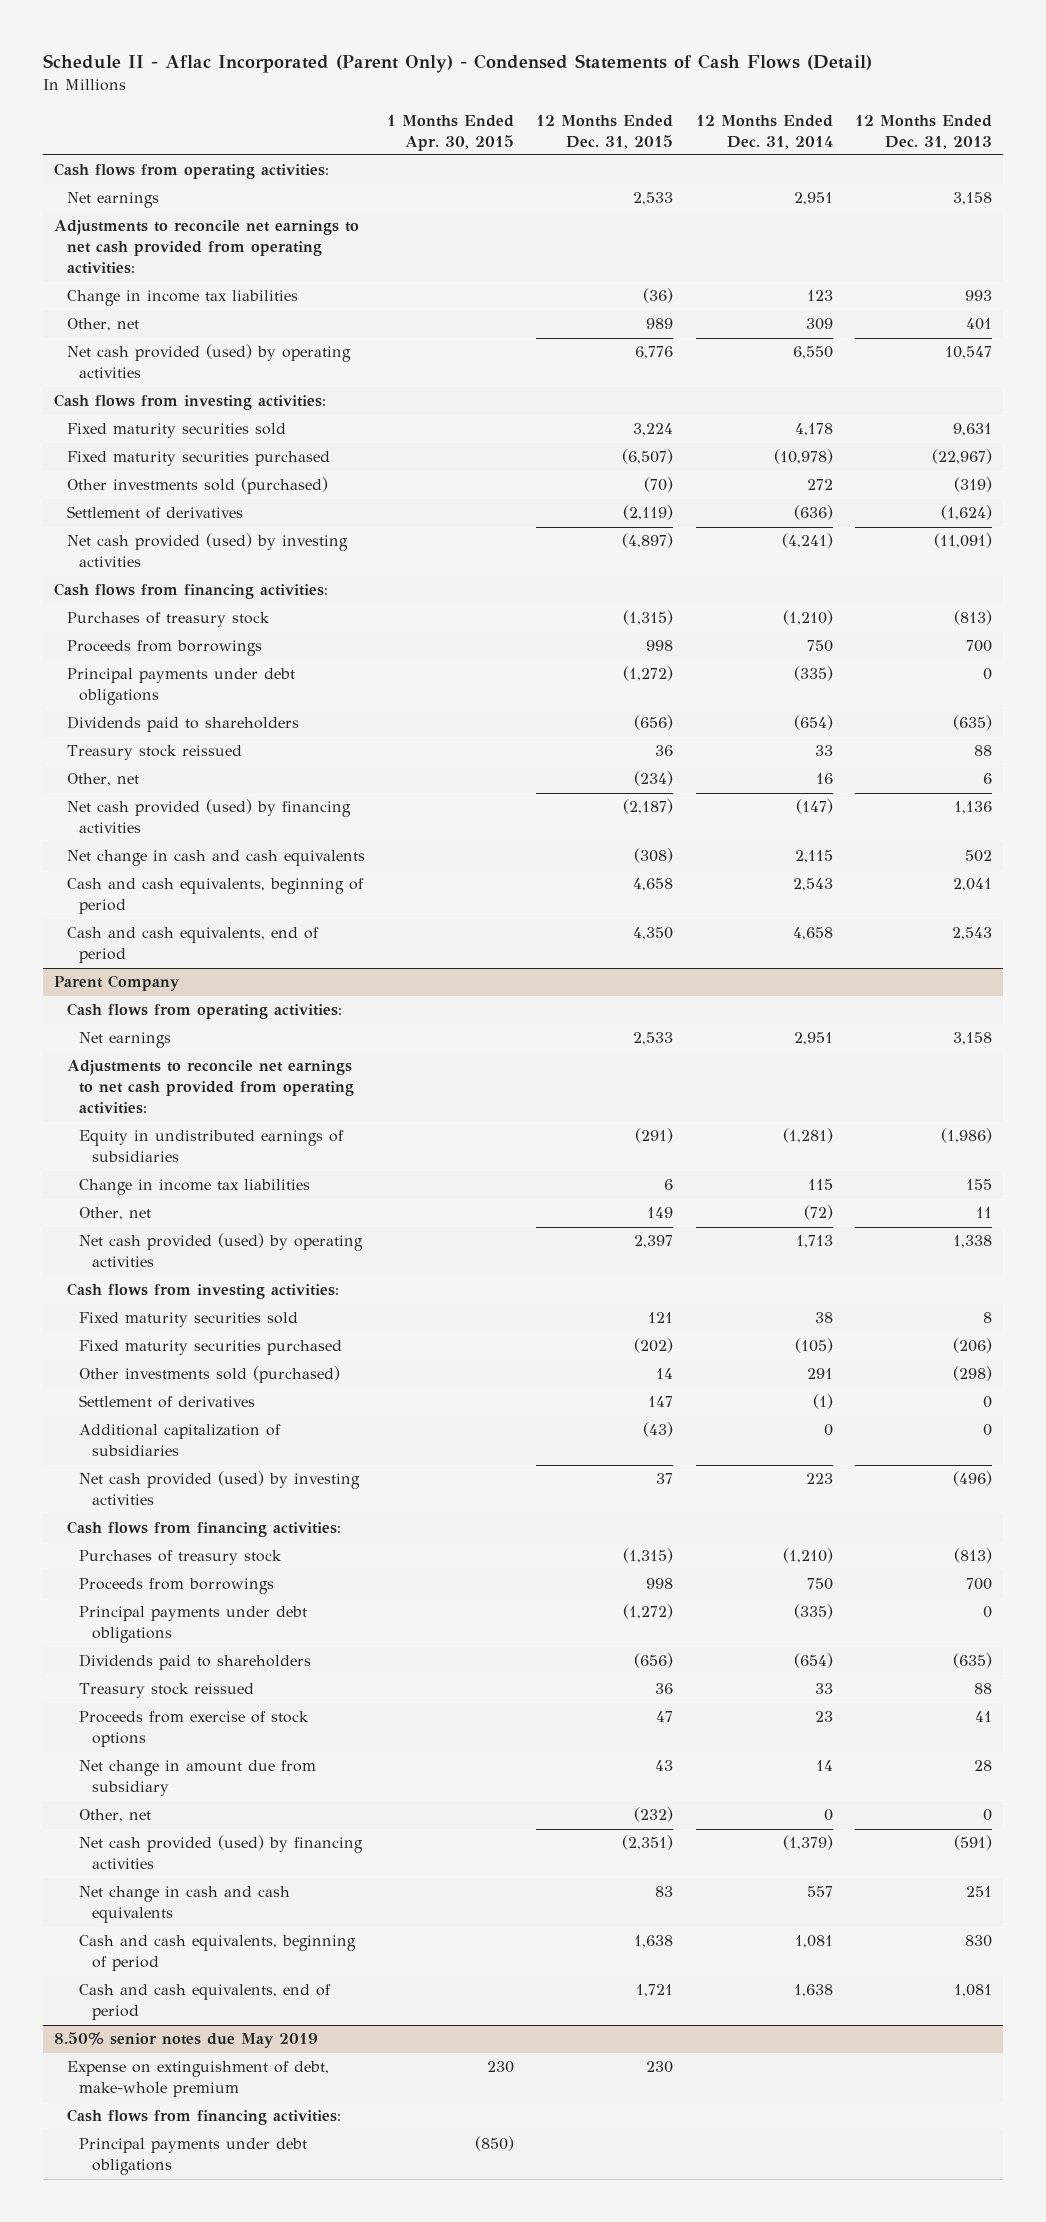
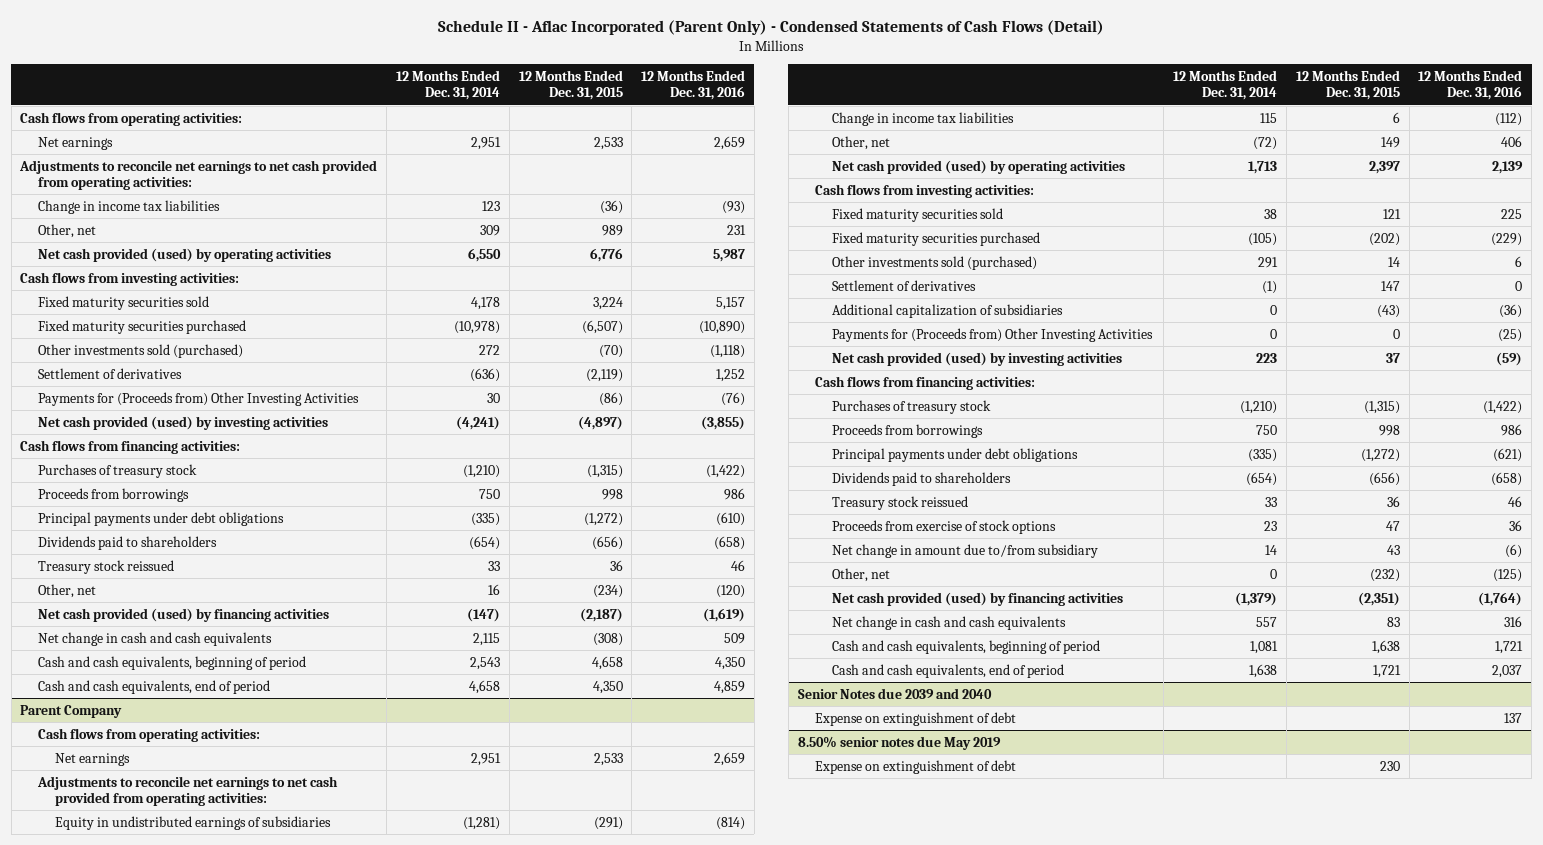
- | 1 Months Ended Apr. 30, 2015 | 12 Months Ended Dec. 31, 2015 | 12 Months Ended Dec. 31, 2014 | 12 Months Ended Dec. 31, 2013
+ | 12 Months Ended Dec. 31, 2014 | 12 Months Ended Dec. 31, 2015 | 12 Months Ended Dec. 31, 2016
+ Payments for (Proceeds from) Other Investing Activities | 30 | (86) | (76)
@ Parent Company
+ Payments for (Proceeds from) Other Investing Activities | 0 | 0 | (25)
- Net change in amount due from subsidiary | | 43 | 14 | 28
+ Net change in amount due to/from subsidiary | 14 | 43 | (6)
+ Senior Notes due 2039 and 2040
+ Expense on extinguishment of debt | | | 137
@ 8.50% senior notes due May 2019
- Expense on extinguishment of debt, make-whole premium | 230 | 230 | |
- Cash flows from financing activities:
- Principal payments under debt obligations | (850) | | |
+ Expense on extinguishment of debt | | 230 |

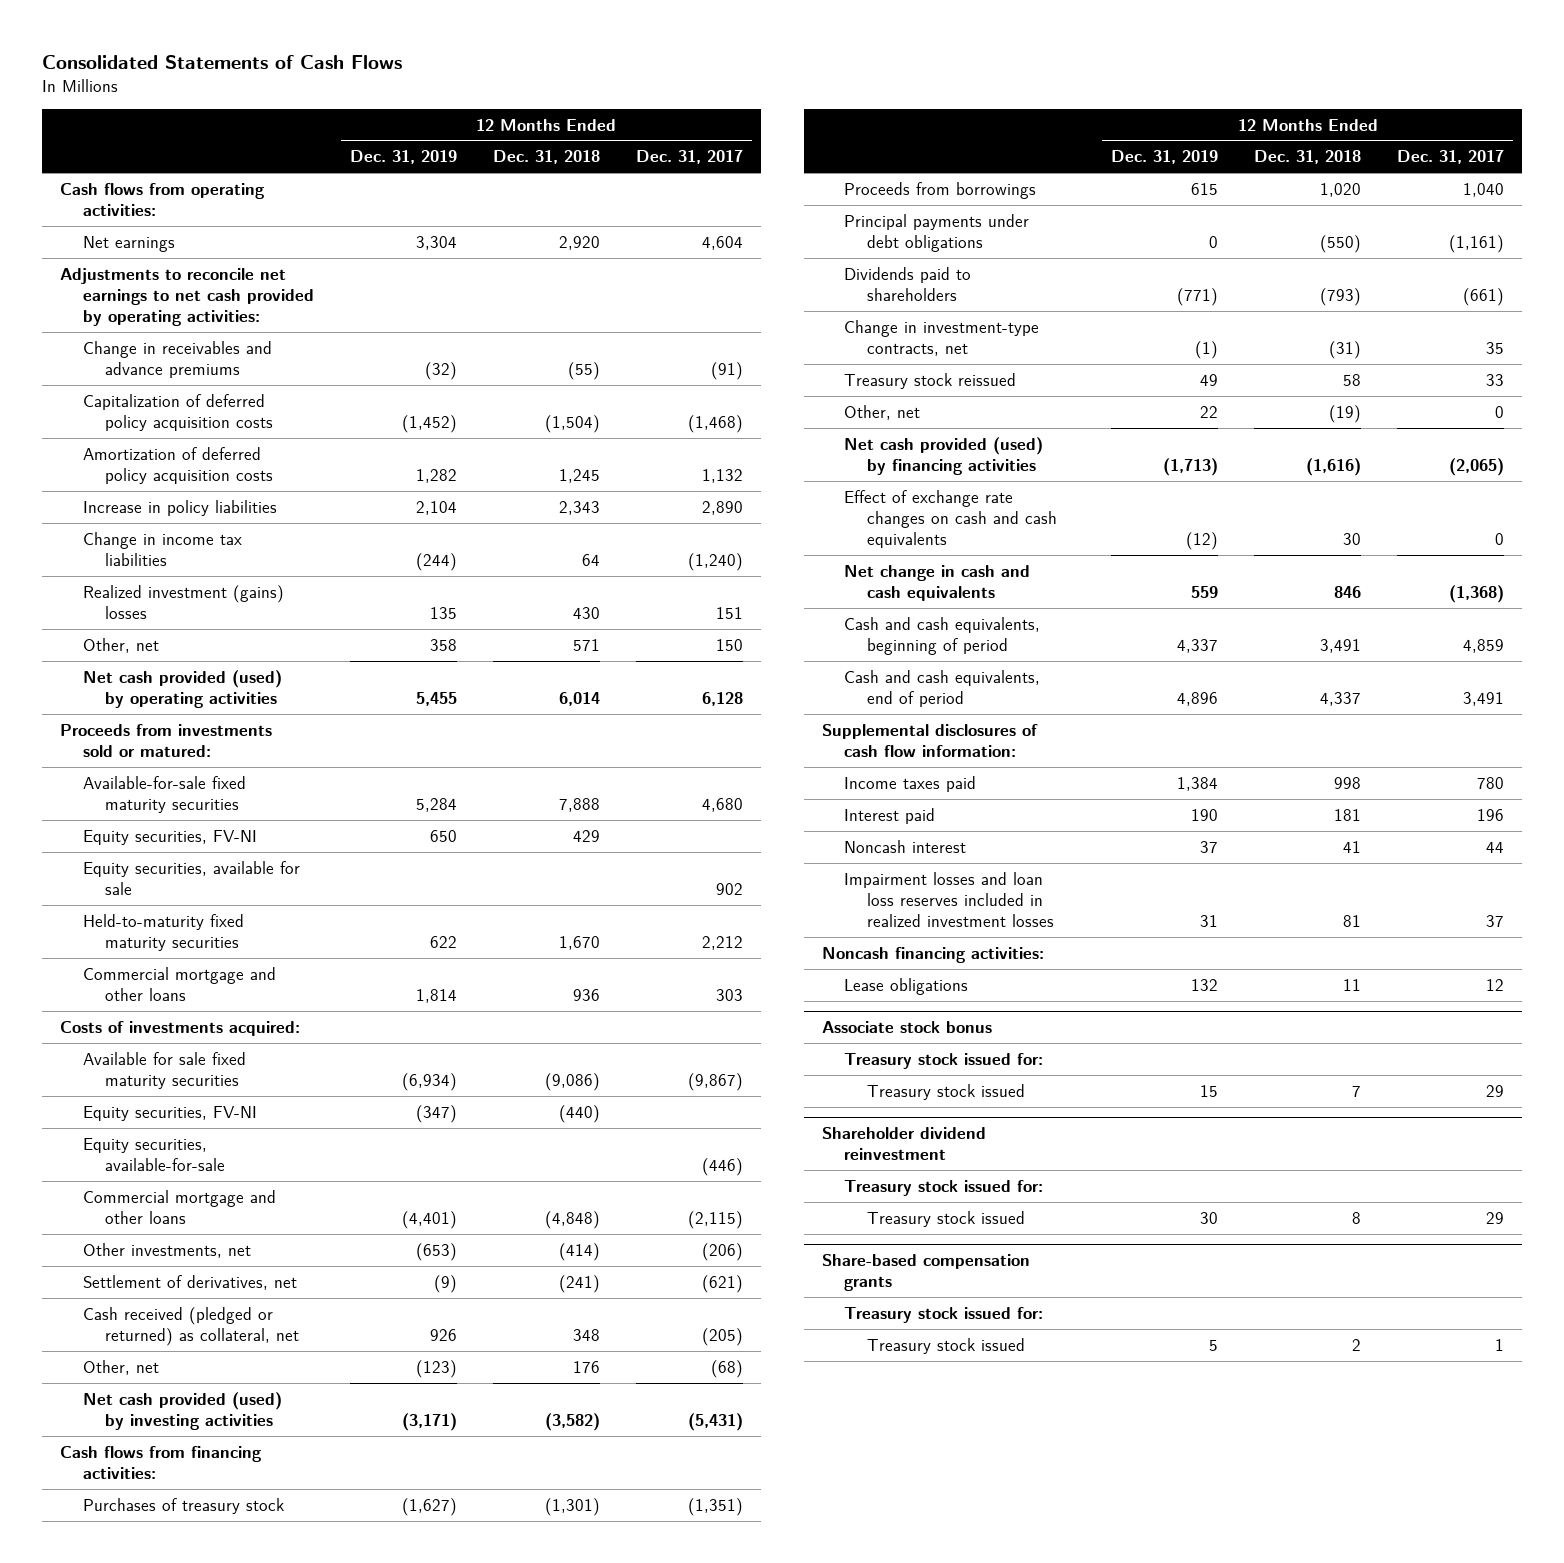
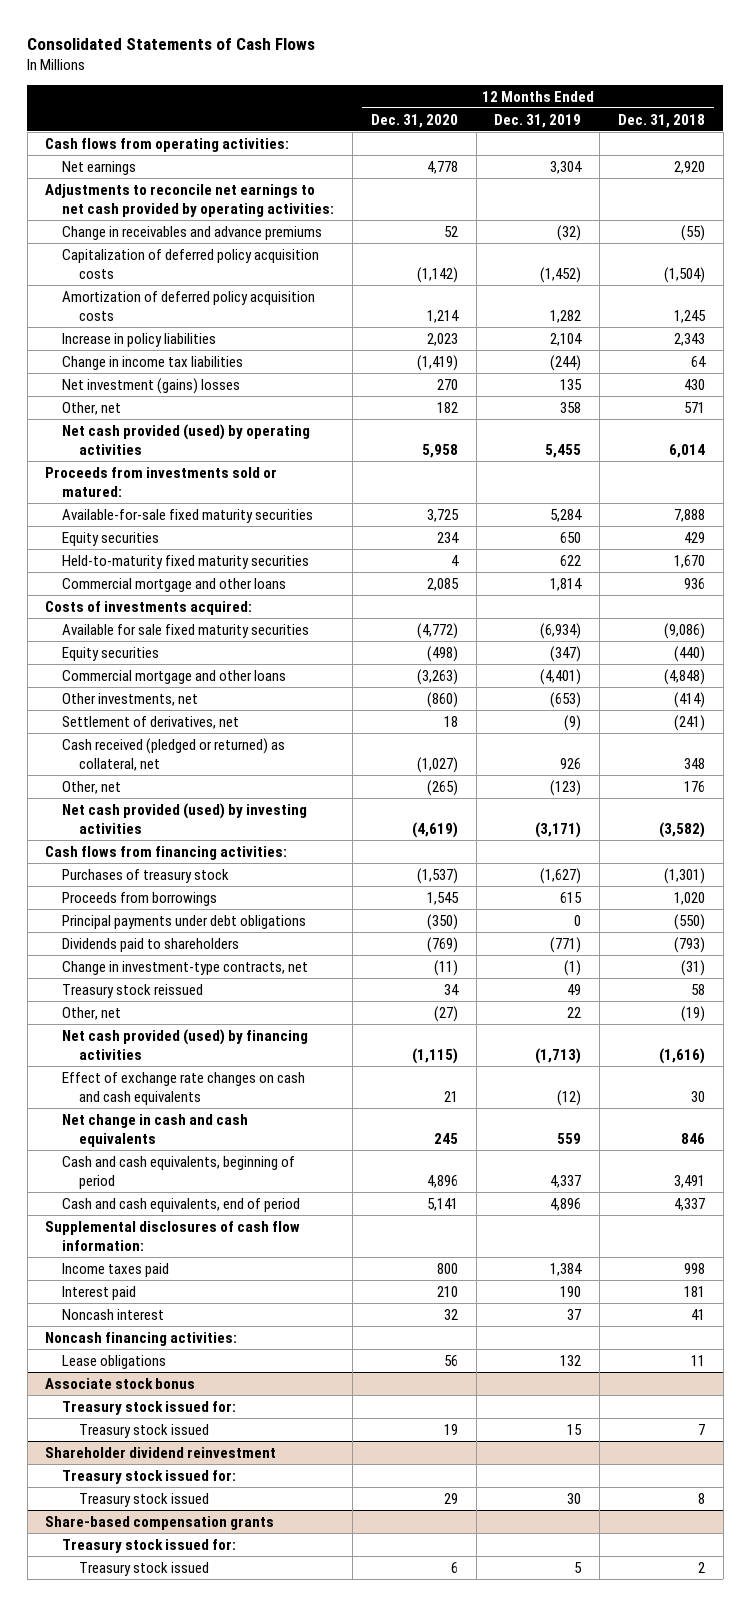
- | 12 Months Ended Dec. 31, 2019 | 12 Months Ended Dec. 31, 2018 | 12 Months Ended Dec. 31, 2017
+ | 12 Months Ended Dec. 31, 2020 | 12 Months Ended Dec. 31, 2019 | 12 Months Ended Dec. 31, 2018
- Realized investment (gains) losses | 135 | 430 | 151
+ Net investment (gains) losses | 270 | 135 | 430
- Equity securities, FV-NI | 650 | 429 |
- Equity securities, available for sale | | | 902
+ Equity securities | 234 | 650 | 429
- Equity securities, FV-NI | (347) | (440) |
- Equity securities, available-for-sale | | | (446)
+ Equity securities | (498) | (347) | (440)
- Impairment losses and loan loss reserves included in realized investment losses | 31 | 81 | 37

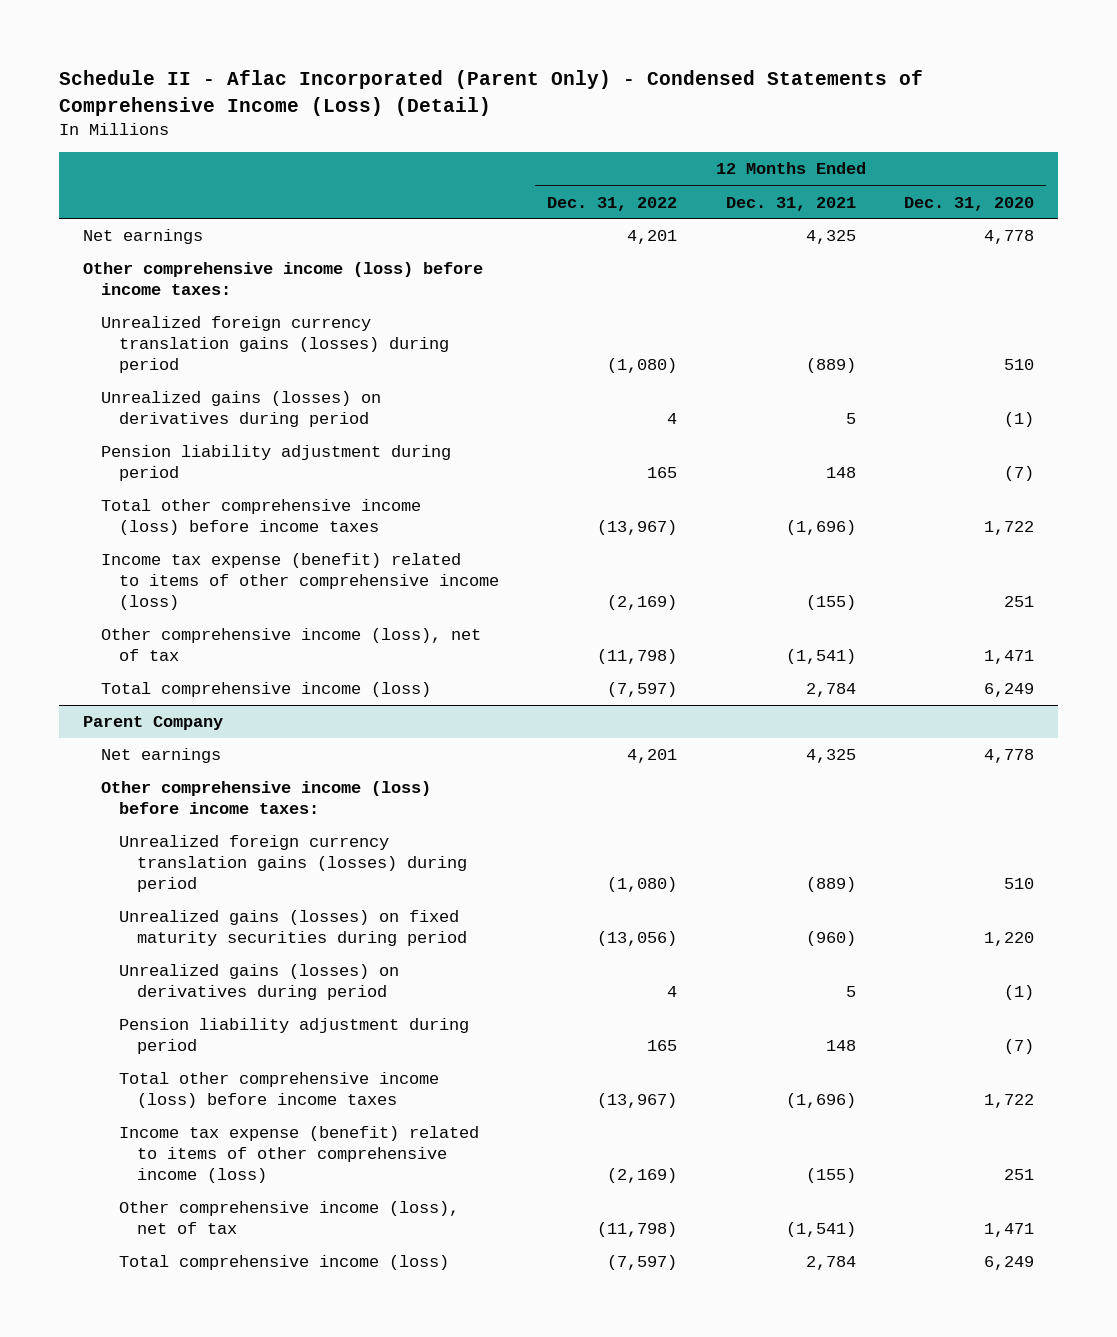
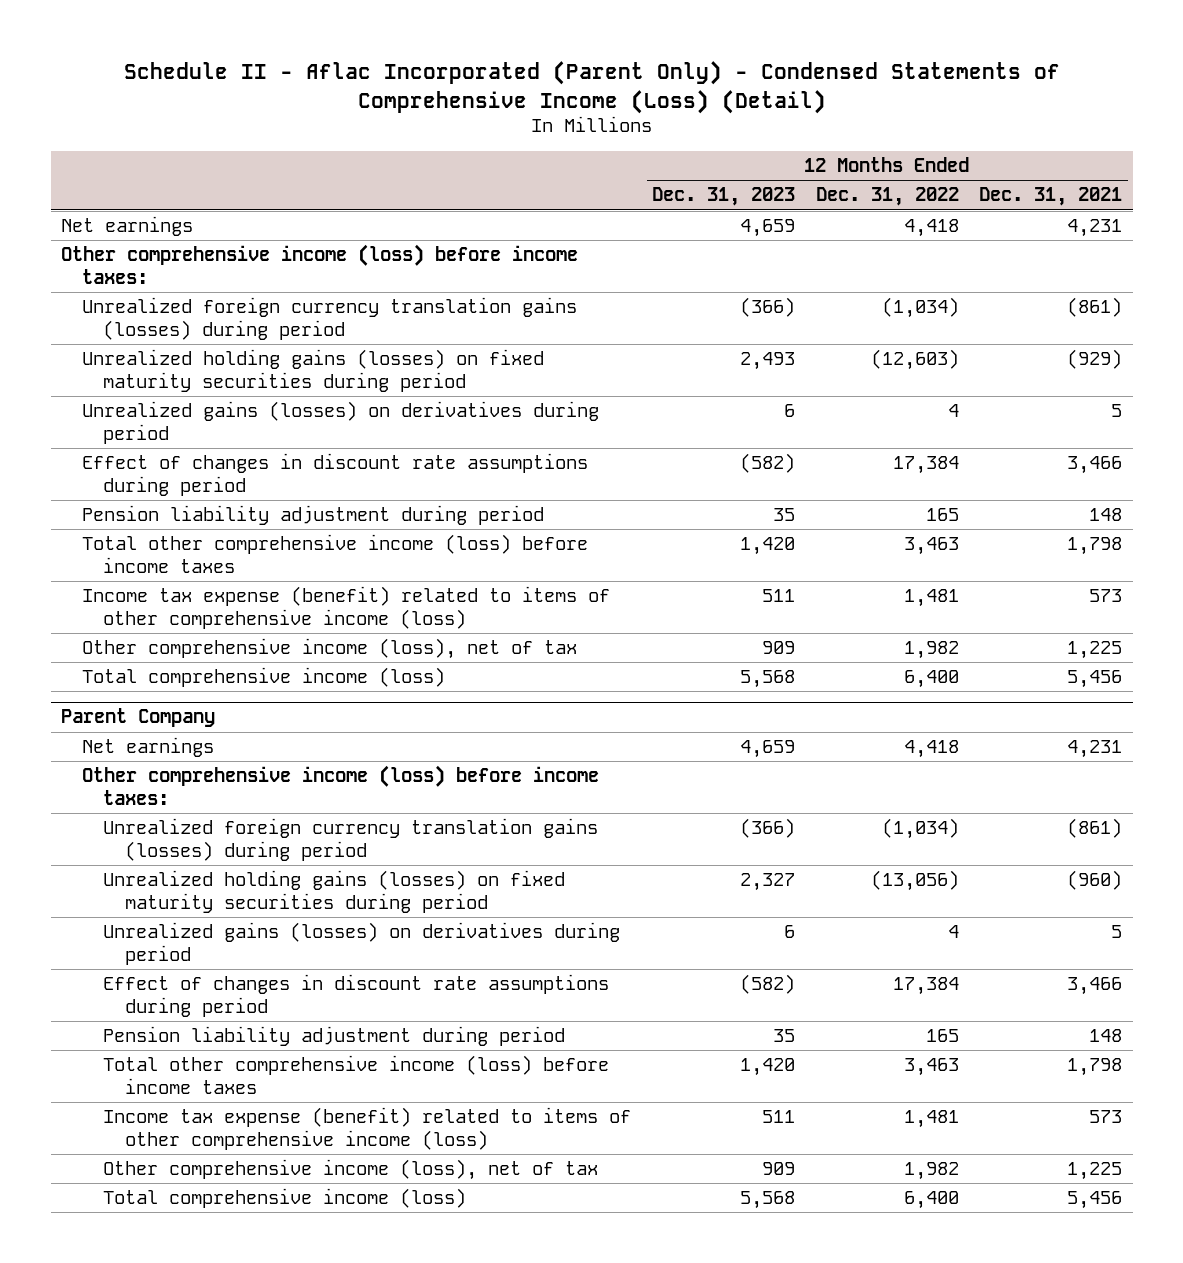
- | 12 Months Ended Dec. 31, 2022 | 12 Months Ended Dec. 31, 2021 | 12 Months Ended Dec. 31, 2020
+ | 12 Months Ended Dec. 31, 2023 | 12 Months Ended Dec. 31, 2022 | 12 Months Ended Dec. 31, 2021
- Net earnings | 4,201 | 4,325 | 4,778
+ Net earnings | 4,659 | 4,418 | 4,231
- Unrealized foreign currency translation gains (losses) during period | (1,080) | (889) | 510
+ Unrealized foreign currency translation gains (losses) during period | (366) | (1,034) | (861)
+ Unrealized holding gains (losses) on fixed maturity securities during period | 2,493 | (12,603) | (929)
+ Effect of changes in discount rate assumptions during period | (582) | 17,384 | 3,466
- Total other comprehensive income (loss) before income taxes | (13,967) | (1,696) | 1,722
- Income tax expense (benefit) related to items of other comprehensive income (loss) | (2,169) | (155) | 251
- Other comprehensive income (loss), net of tax | (11,798) | (1,541) | 1,471
- Total comprehensive income (loss) | (7,597) | 2,784 | 6,249
+ Total other comprehensive income (loss) before income taxes | 1,420 | 3,463 | 1,798
+ Income tax expense (benefit) related to items of other comprehensive income (loss) | 511 | 1,481 | 573
+ Other comprehensive income (loss), net of tax | 909 | 1,982 | 1,225
+ Total comprehensive income (loss) | 5,568 | 6,400 | 5,456
@ Parent Company
- Net earnings | 4,201 | 4,325 | 4,778
+ Net earnings | 4,659 | 4,418 | 4,231
- Unrealized foreign currency translation gains (losses) during period | (1,080) | (889) | 510
- Unrealized gains (losses) on fixed maturity securities during period | (13,056) | (960) | 1,220
+ Unrealized foreign currency translation gains (losses) during period | (366) | (1,034) | (861)
+ Unrealized holding gains (losses) on fixed maturity securities during period | 2,327 | (13,056) | (960)
+ Effect of changes in discount rate assumptions during period | (582) | 17,384 | 3,466
- Total other comprehensive income (loss) before income taxes | (13,967) | (1,696) | 1,722
- Income tax expense (benefit) related to items of other comprehensive income (loss) | (2,169) | (155) | 251
- Other comprehensive income (loss), net of tax | (11,798) | (1,541) | 1,471
- Total comprehensive income (loss) | (7,597) | 2,784 | 6,249
+ Total other comprehensive income (loss) before income taxes | 1,420 | 3,463 | 1,798
+ Income tax expense (benefit) related to items of other comprehensive income (loss) | 511 | 1,481 | 573
+ Other comprehensive income (loss), net of tax | 909 | 1,982 | 1,225
+ Total comprehensive income (loss) | 5,568 | 6,400 | 5,456

